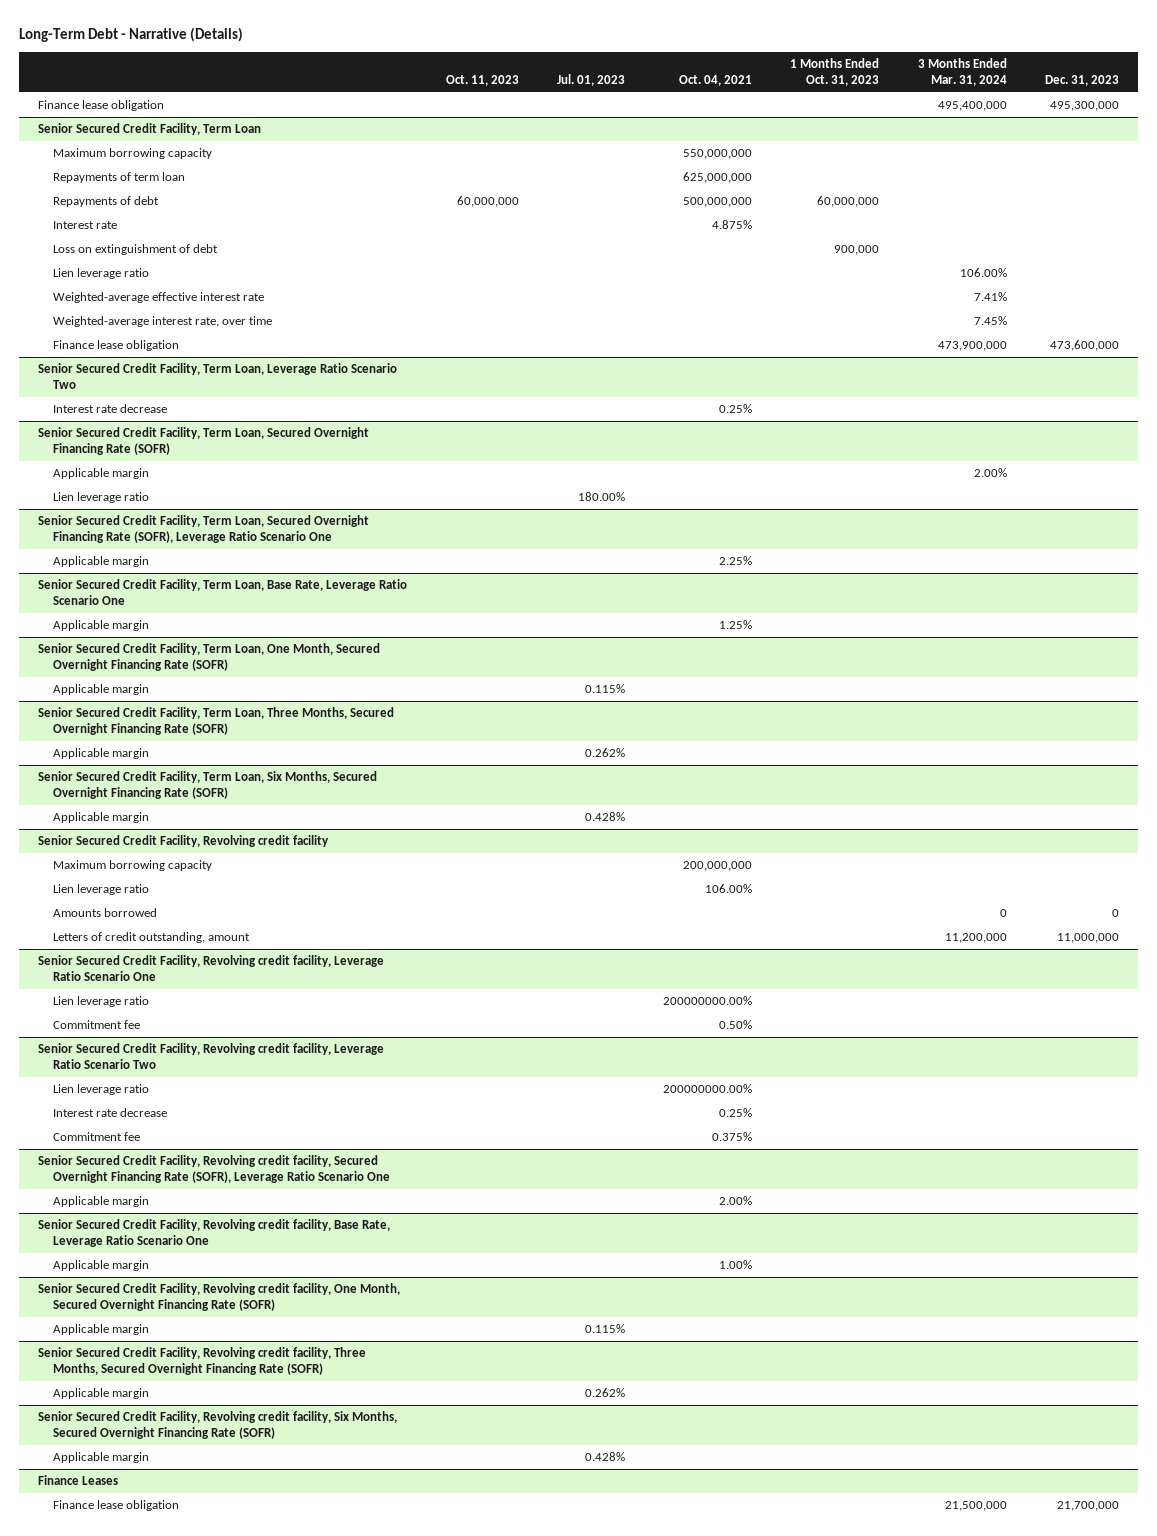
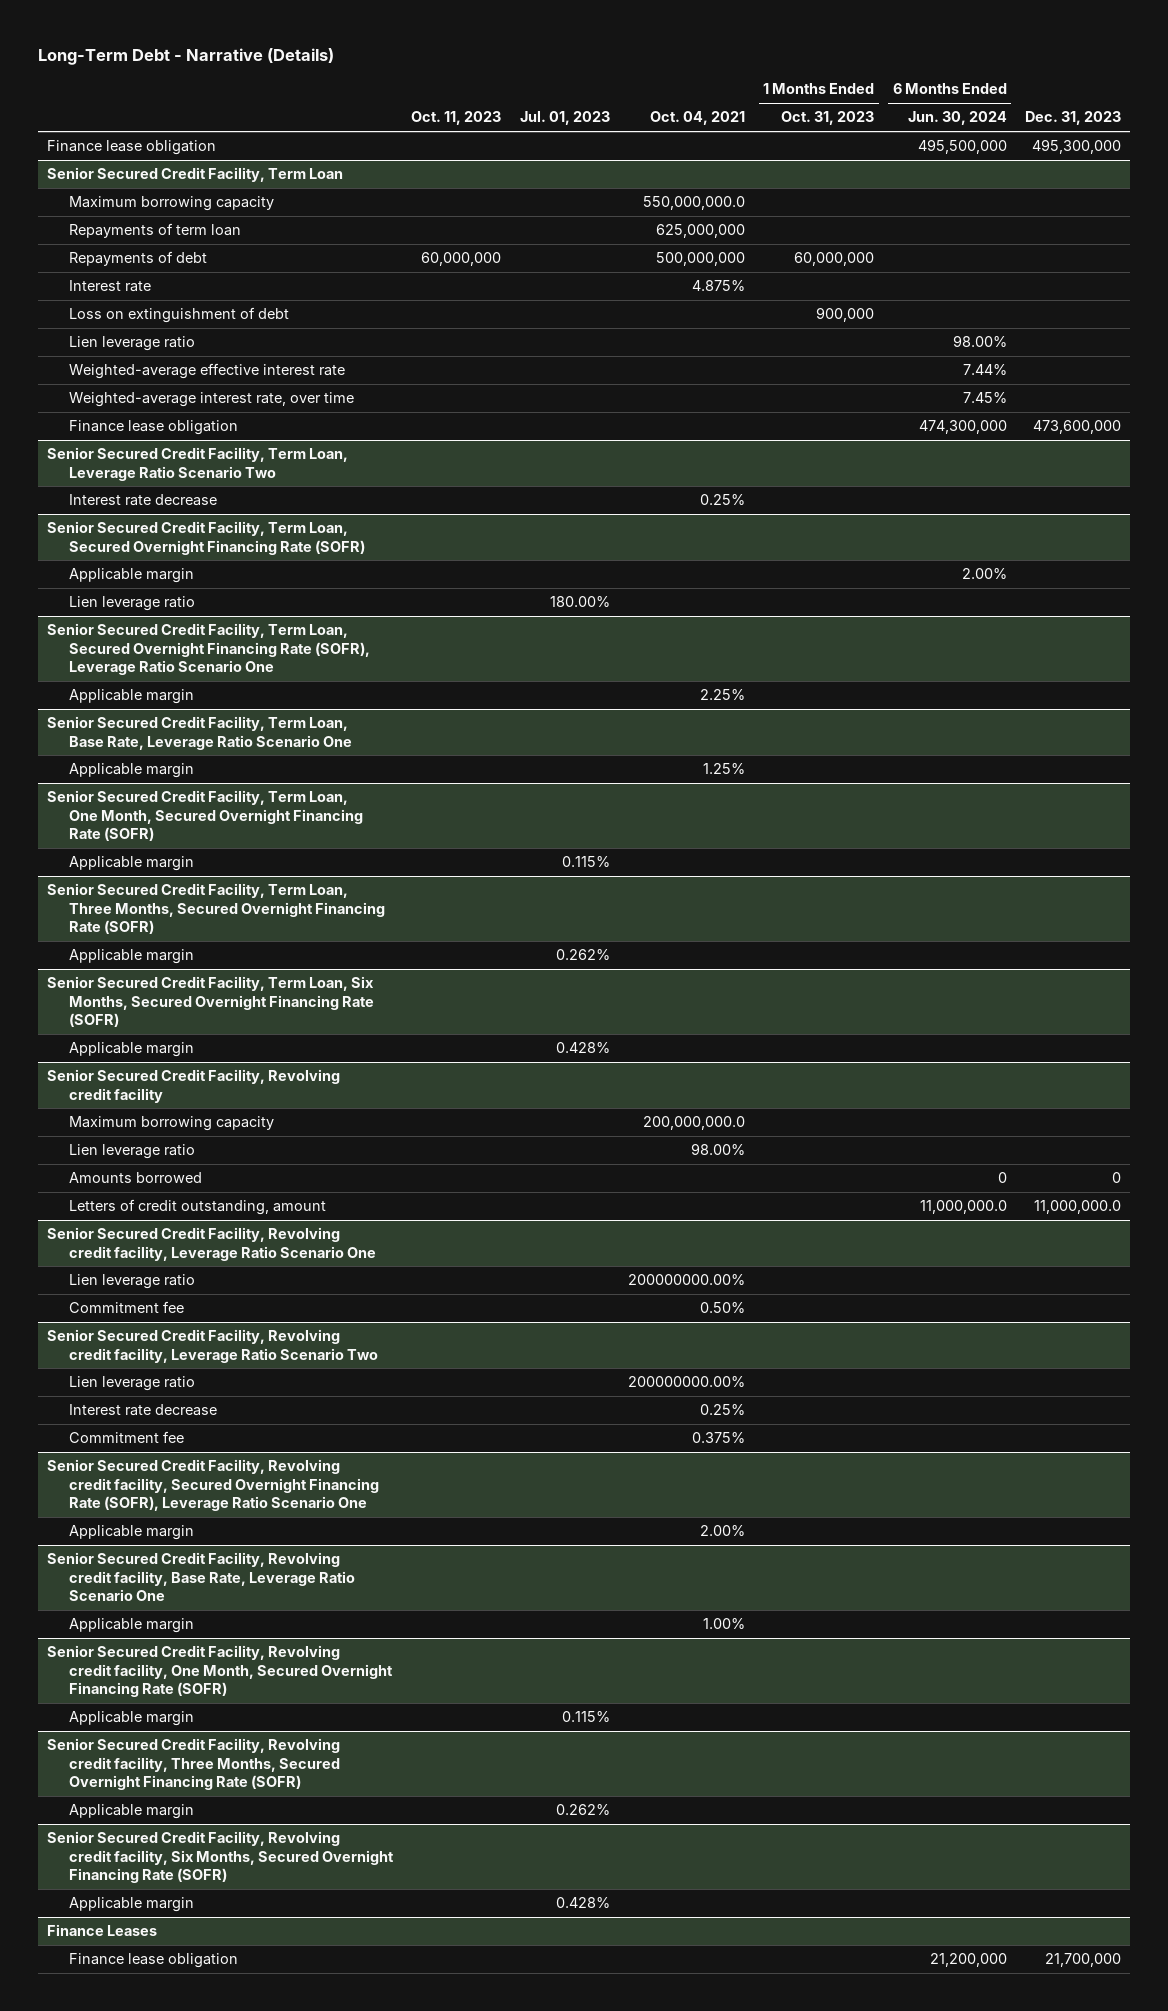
- | Oct. 11, 2023 | Jul. 01, 2023 | Oct. 04, 2021 | 1 Months Ended Oct. 31, 2023 | 3 Months Ended Mar. 31, 2024 | Dec. 31, 2023
+ | Oct. 11, 2023 | Jul. 01, 2023 | Oct. 04, 2021 | 1 Months Ended Oct. 31, 2023 | 6 Months Ended Jun. 30, 2024 | Dec. 31, 2023
@ Senior Secured Credit Facility, Term Loan
- Maximum borrowing capacity | | | 550,000,000 | | |
+ Maximum borrowing capacity | | | 550,000,000.0 | | |
@ Senior Secured Credit Facility, Revolving credit facility
- Maximum borrowing capacity | | | 200,000,000 | | |
- Lien leverage ratio | | | 106.00% | | |
+ Maximum borrowing capacity | | | 200,000,000.0 | | |
+ Lien leverage ratio | | | 98.00% | | |
- Letters of credit outstanding, amount | | | | | 11,200,000 | 11,000,000
+ Letters of credit outstanding, amount | | | | | 11,000,000.0 | 11,000,000.0

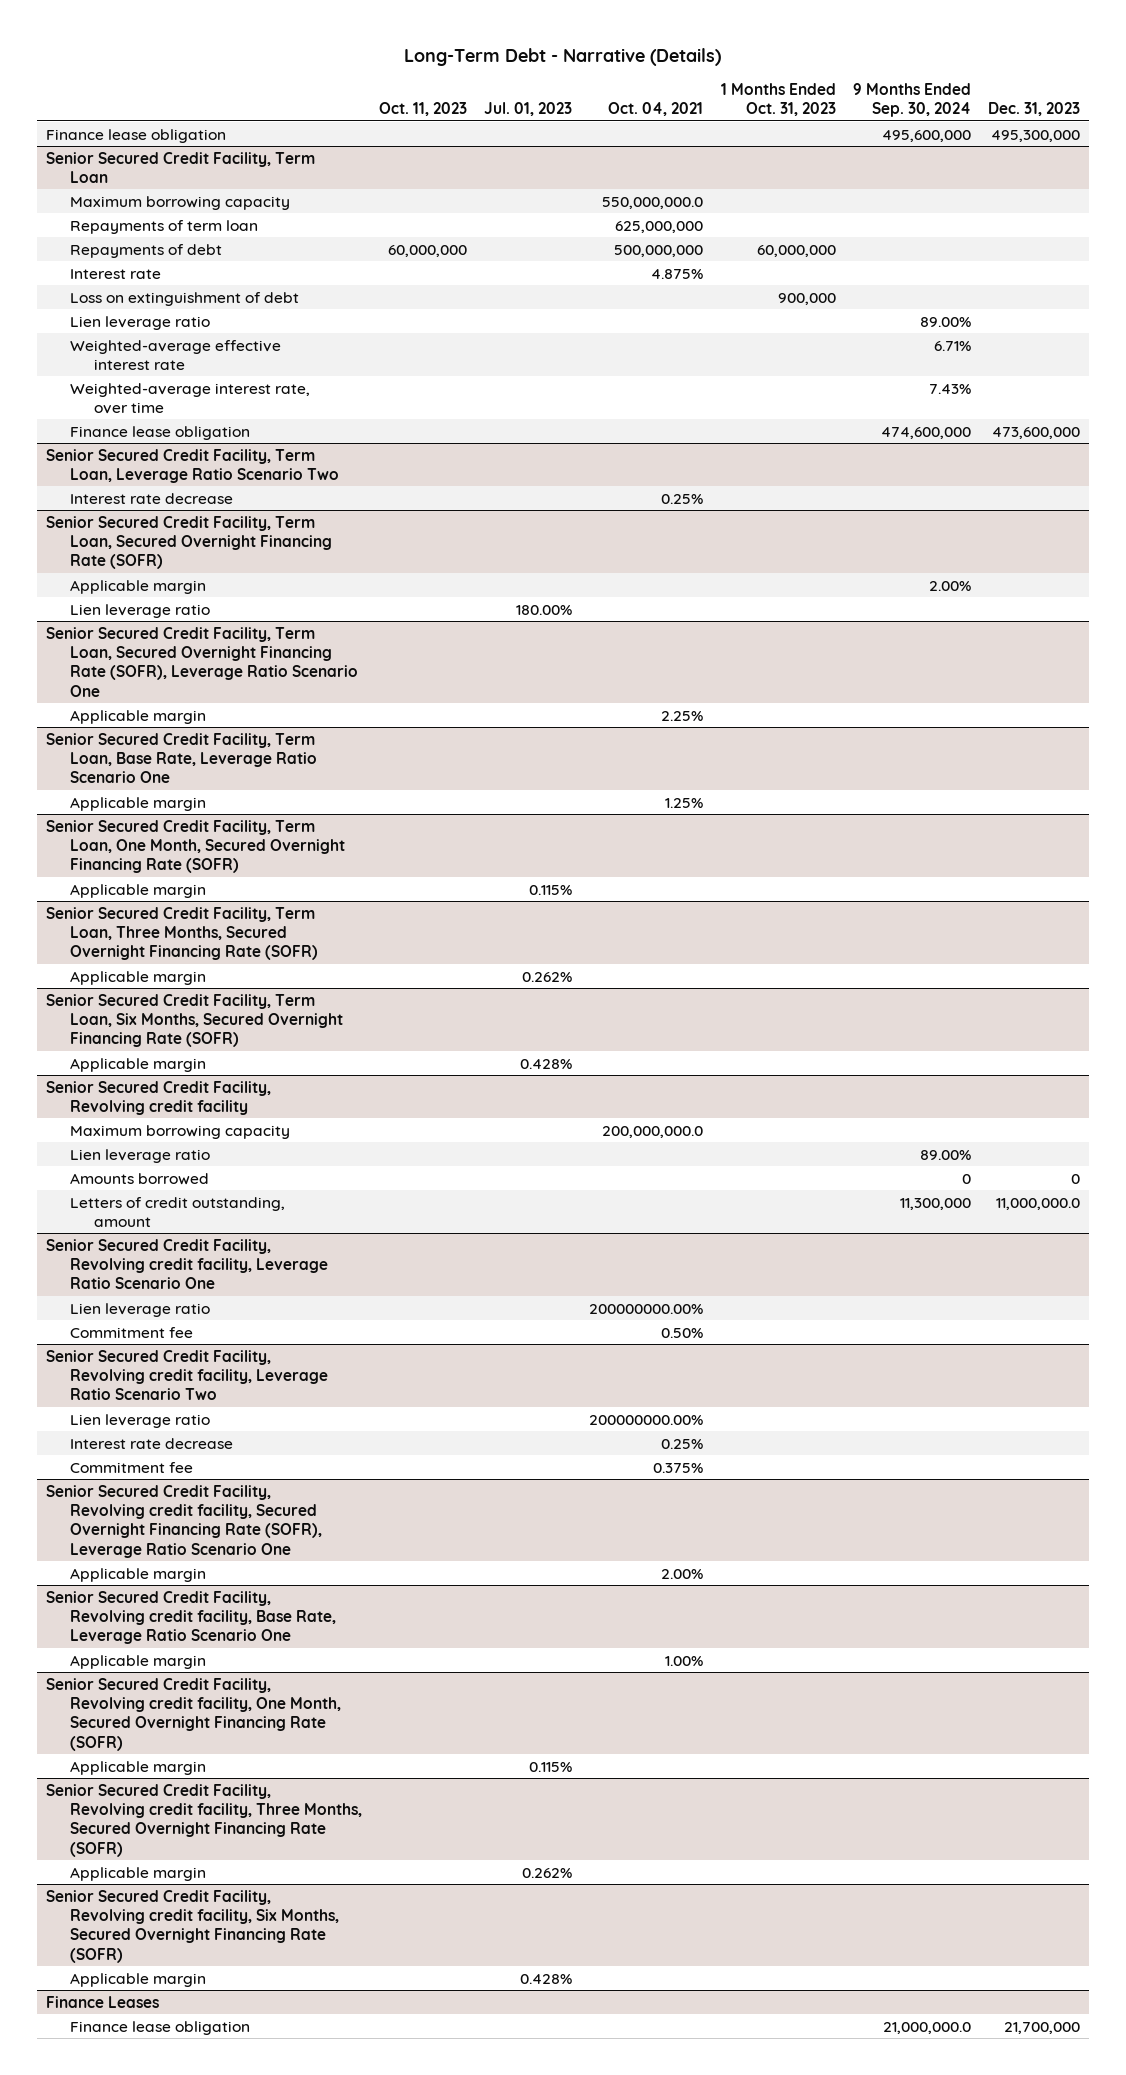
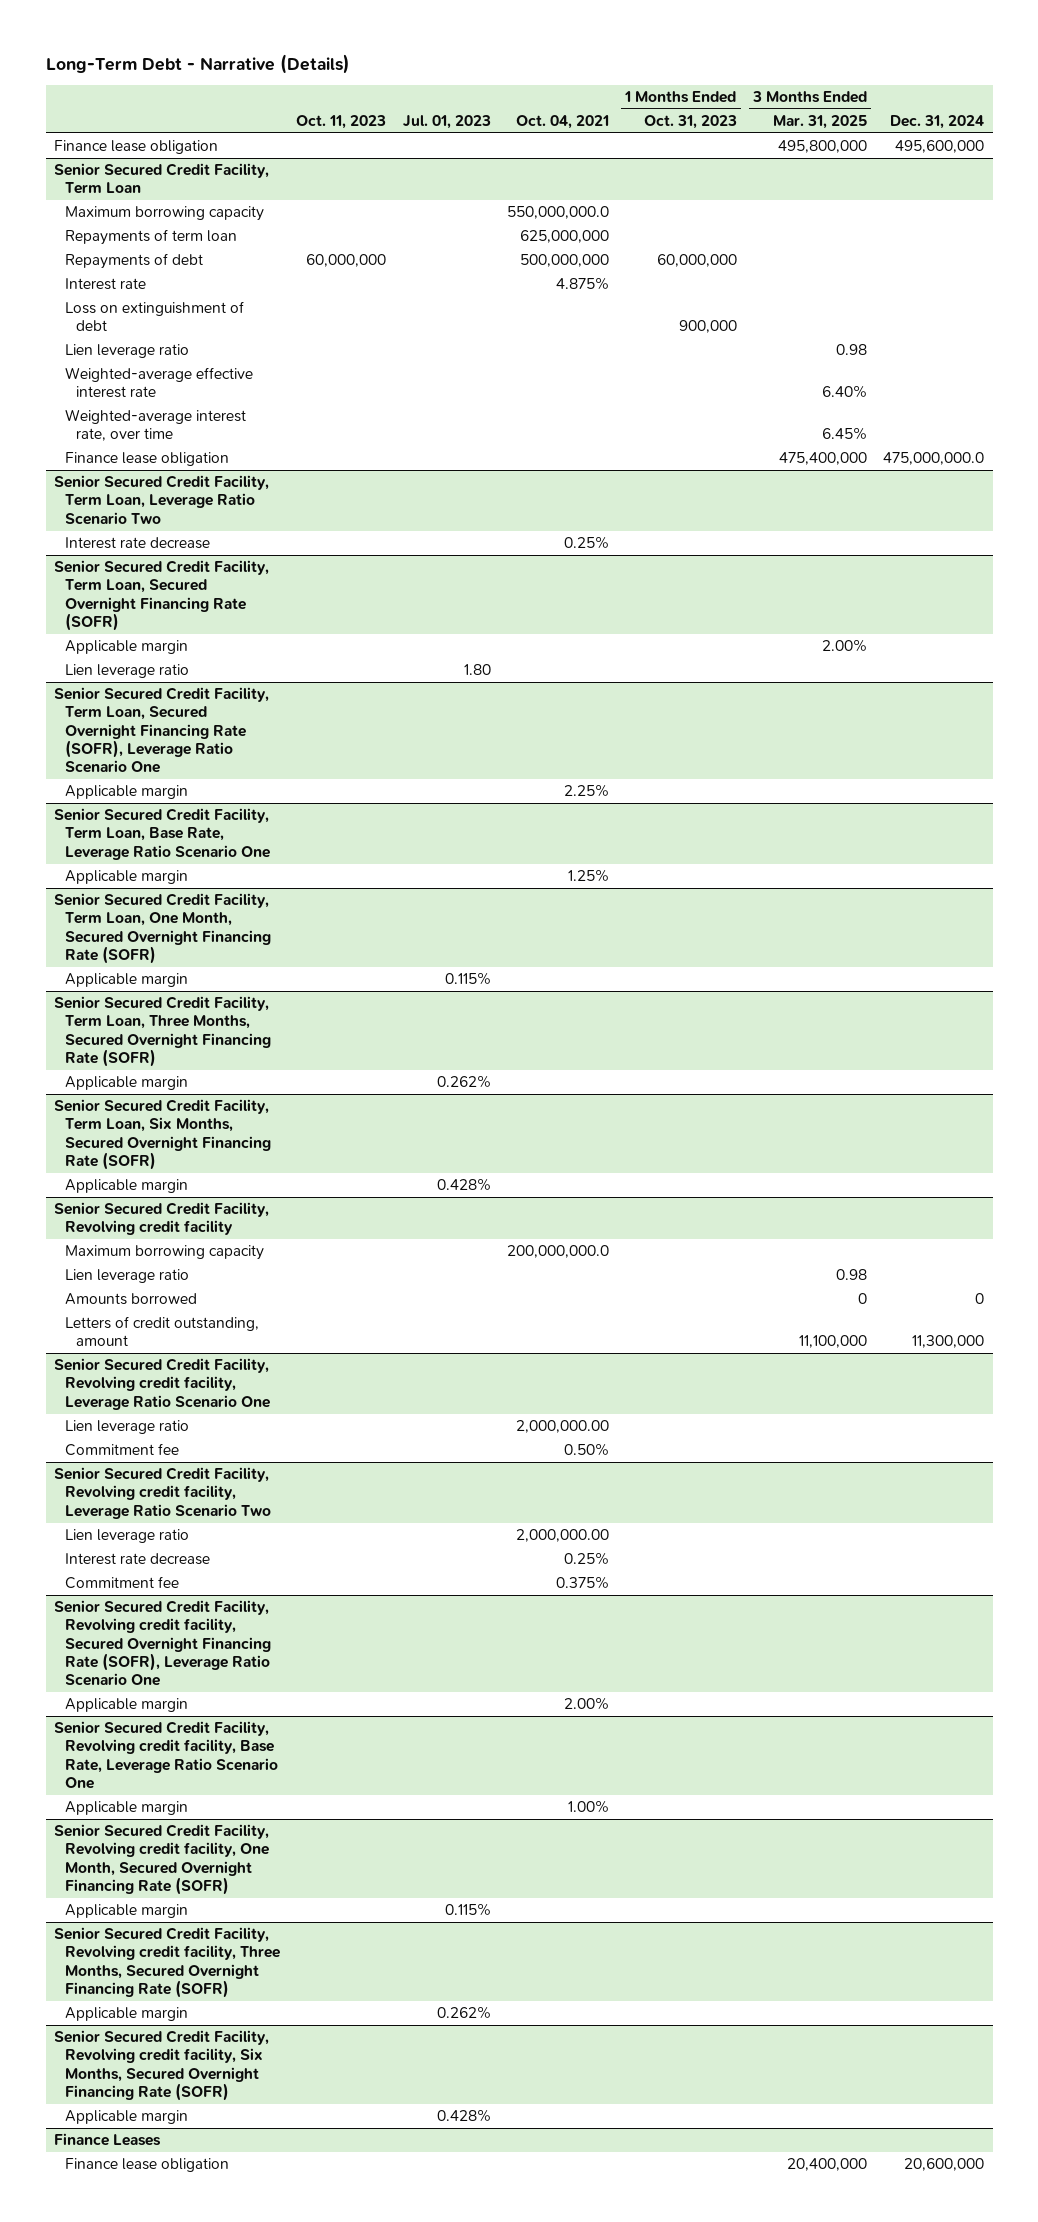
- | Oct. 11, 2023 | Jul. 01, 2023 | Oct. 04, 2021 | 1 Months Ended Oct. 31, 2023 | 9 Months Ended Sep. 30, 2024 | Dec. 31, 2023
+ | Oct. 11, 2023 | Jul. 01, 2023 | Oct. 04, 2021 | 1 Months Ended Oct. 31, 2023 | 3 Months Ended Mar. 31, 2025 | Dec. 31, 2024
@ Senior Secured Credit Facility, Term Loan, Secured Overnight Financing Rate (SOFR)
- Lien leverage ratio | | 180.00% | | | |
+ Lien leverage ratio | | 1.80 | | | |
@ Senior Secured Credit Facility, Revolving credit facility, Leverage Ratio Scenario One
- Lien leverage ratio | | | 200000000.00% | | |
+ Lien leverage ratio | | | 2,000,000.00 | | |
@ Senior Secured Credit Facility, Revolving credit facility, Leverage Ratio Scenario Two
- Lien leverage ratio | | | 200000000.00% | | |
+ Lien leverage ratio | | | 2,000,000.00 | | |

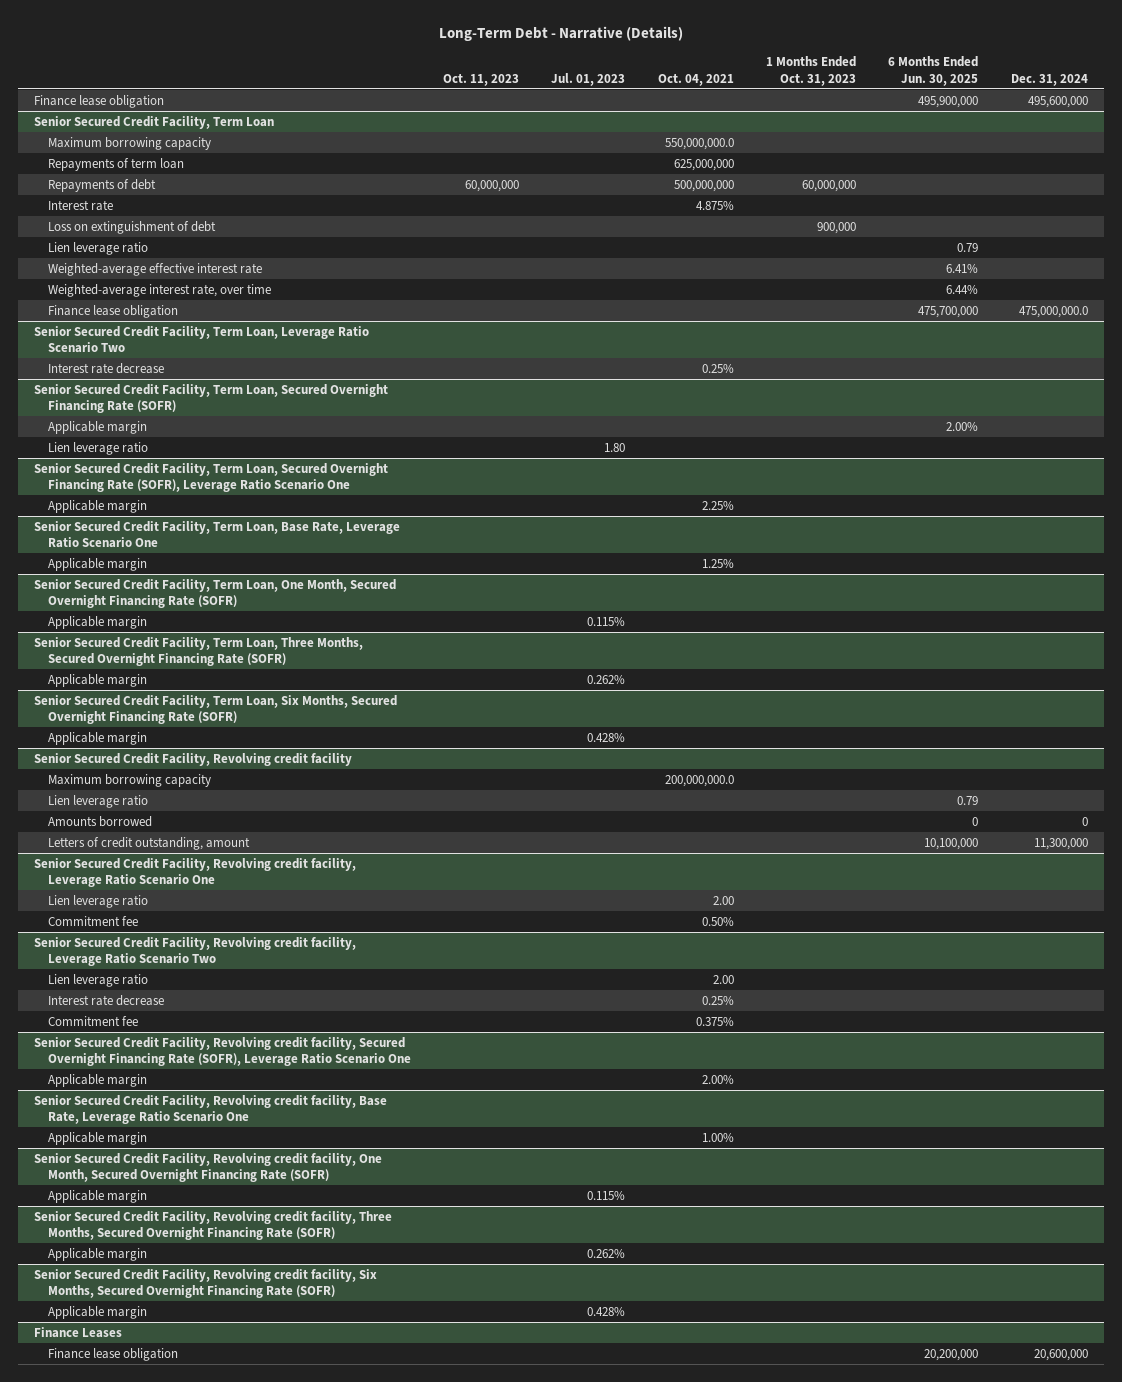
- | Oct. 11, 2023 | Jul. 01, 2023 | Oct. 04, 2021 | 1 Months Ended Oct. 31, 2023 | 3 Months Ended Mar. 31, 2025 | Dec. 31, 2024
+ | Oct. 11, 2023 | Jul. 01, 2023 | Oct. 04, 2021 | 1 Months Ended Oct. 31, 2023 | 6 Months Ended Jun. 30, 2025 | Dec. 31, 2024
@ Senior Secured Credit Facility, Revolving credit facility, Leverage Ratio Scenario One
- Lien leverage ratio | | | 2,000,000.00 | | |
+ Lien leverage ratio | | | 2.00 | | |
@ Senior Secured Credit Facility, Revolving credit facility, Leverage Ratio Scenario Two
- Lien leverage ratio | | | 2,000,000.00 | | |
+ Lien leverage ratio | | | 2.00 | | |

